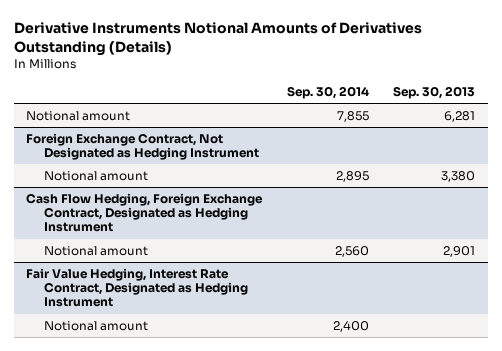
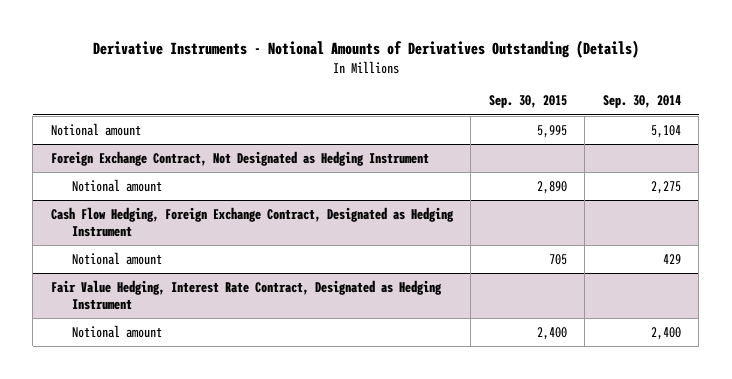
- Derivative Instruments Notional Amounts of Derivatives Outstanding (Details)
+ Derivative Instruments - Notional Amounts of Derivatives Outstanding (Details)
- | Sep. 30, 2014 | Sep. 30, 2013
+ | Sep. 30, 2015 | Sep. 30, 2014
- Notional amount | 7,855 | 6,281
+ Notional amount | 5,995 | 5,104
@ Foreign Exchange Contract, Not Designated as Hedging Instrument
- Notional amount | 2,895 | 3,380
+ Notional amount | 2,890 | 2,275
@ Cash Flow Hedging, Foreign Exchange Contract, Designated as Hedging Instrument
- Notional amount | 2,560 | 2,901
+ Notional amount | 705 | 429

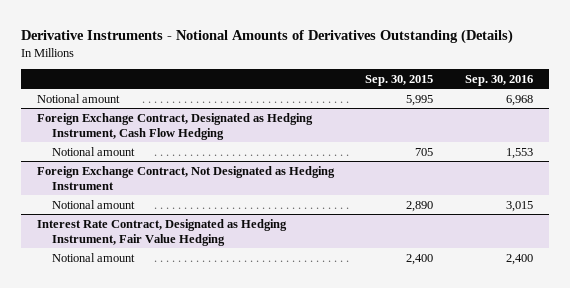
- | Sep. 30, 2015 | Sep. 30, 2014
+ | Sep. 30, 2015 | Sep. 30, 2016
+ Foreign Exchange Contract, Designated as Hedging Instrument, Cash Flow Hedging
+ Notional amount | 705 | 1,553
- Cash Flow Hedging, Foreign Exchange Contract, Designated as Hedging Instrument
- Notional amount | 705 | 429
- Fair Value Hedging, Interest Rate Contract, Designated as Hedging Instrument
+ Interest Rate Contract, Designated as Hedging Instrument, Fair Value Hedging

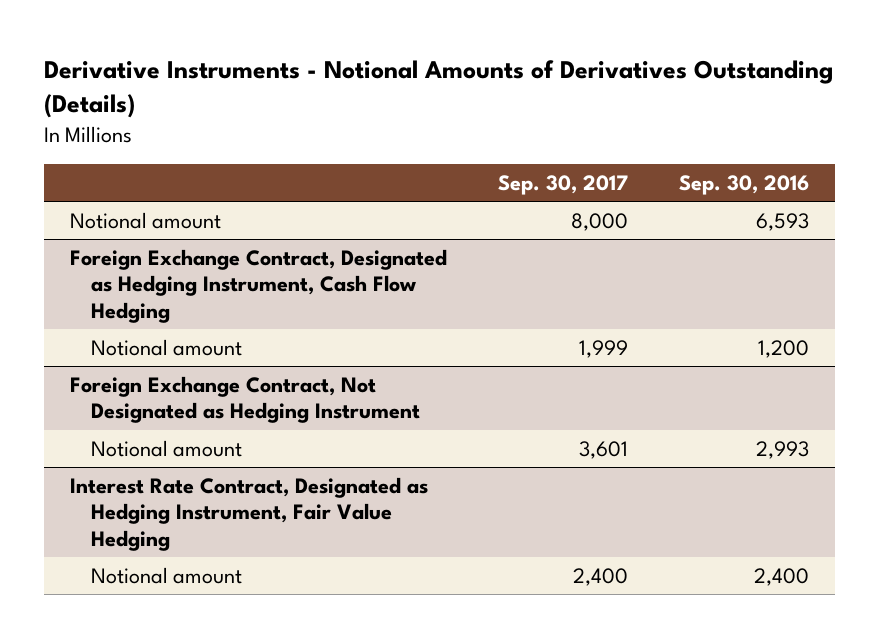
- | Sep. 30, 2015 | Sep. 30, 2016
+ | Sep. 30, 2017 | Sep. 30, 2016
- Notional amount | 5,995 | 6,968
+ Notional amount | 8,000 | 6,593
@ Foreign Exchange Contract, Designated as Hedging Instrument, Cash Flow Hedging
- Notional amount | 705 | 1,553
+ Notional amount | 1,999 | 1,200
@ Foreign Exchange Contract, Not Designated as Hedging Instrument
- Notional amount | 2,890 | 3,015
+ Notional amount | 3,601 | 2,993

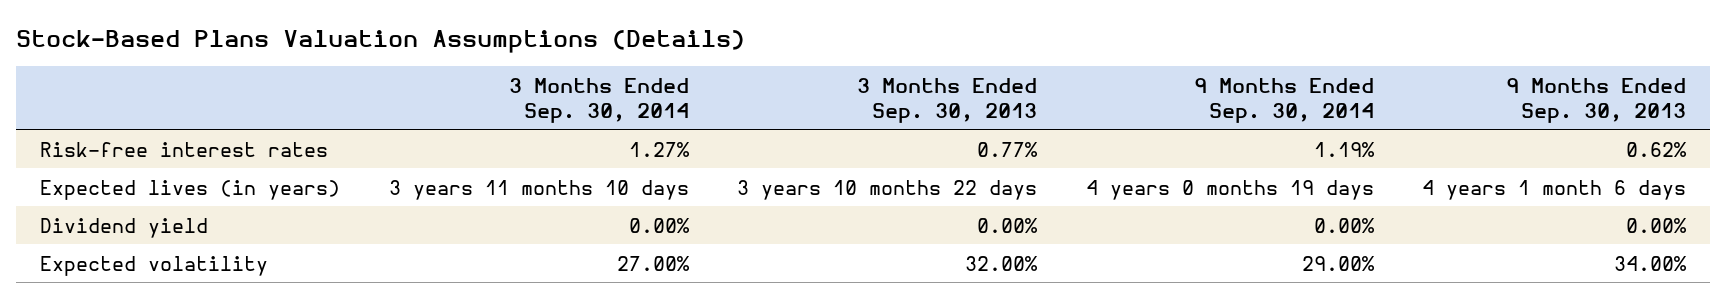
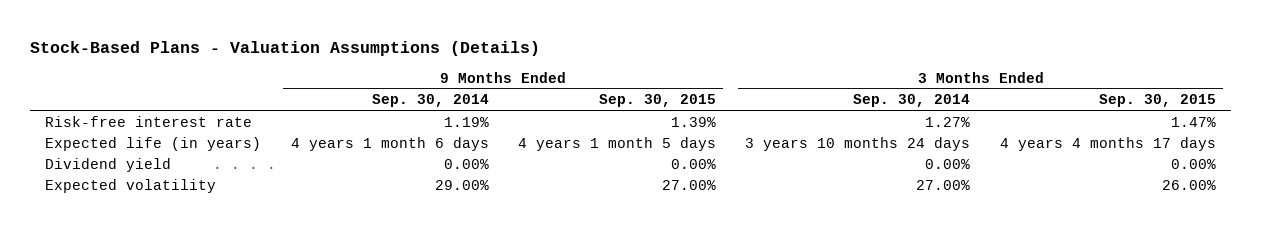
- Stock-Based Plans Valuation Assumptions (Details)
+ Stock-Based Plans - Valuation Assumptions (Details)
- | 3 Months Ended Sep. 30, 2014 | 3 Months Ended Sep. 30, 2013 | 9 Months Ended Sep. 30, 2014 | 9 Months Ended Sep. 30, 2013
+ | 9 Months Ended Sep. 30, 2014 | 9 Months Ended Sep. 30, 2015 | 3 Months Ended Sep. 30, 2014 | 3 Months Ended Sep. 30, 2015
- Risk-free interest rates | 1.27% | 0.77% | 1.19% | 0.62%
- Expected lives (in years) | 3 years 11 months 10 days | 3 years 10 months 22 days | 4 years 0 months 19 days | 4 years 1 month 6 days
+ Risk-free interest rate | 1.19% | 1.39% | 1.27% | 1.47%
+ Expected life (in years) | 4 years 1 month 6 days | 4 years 1 month 5 days | 3 years 10 months 24 days | 4 years 4 months 17 days

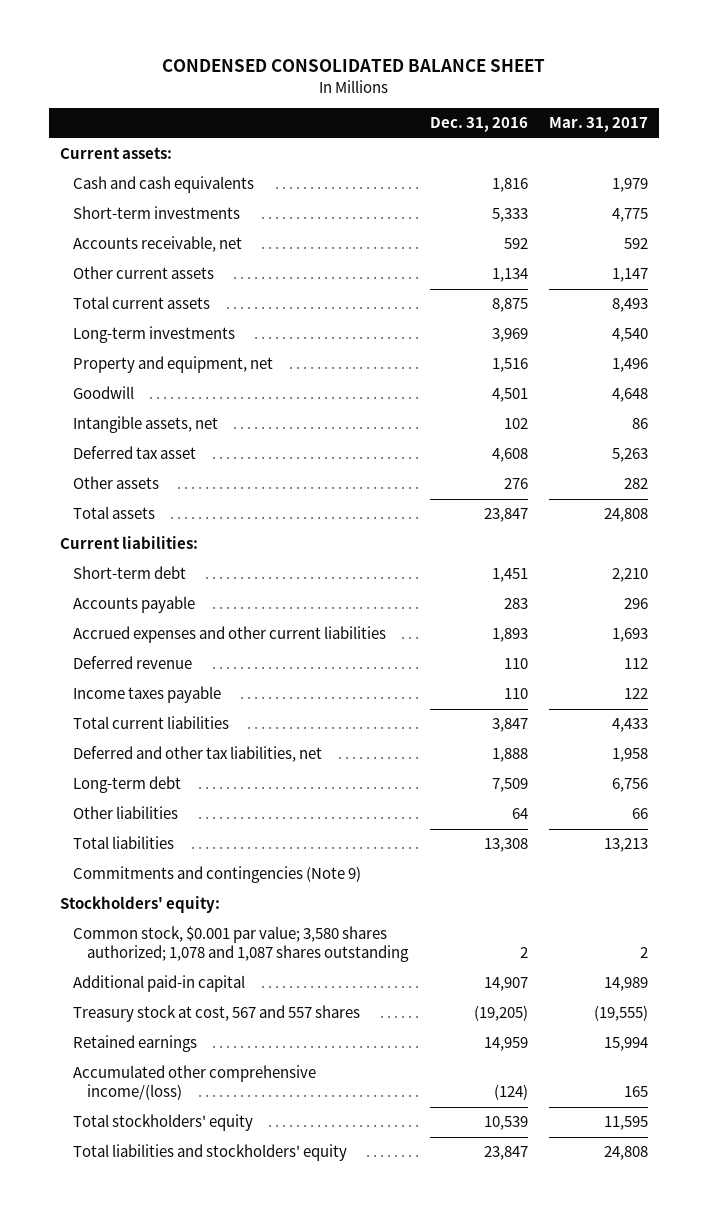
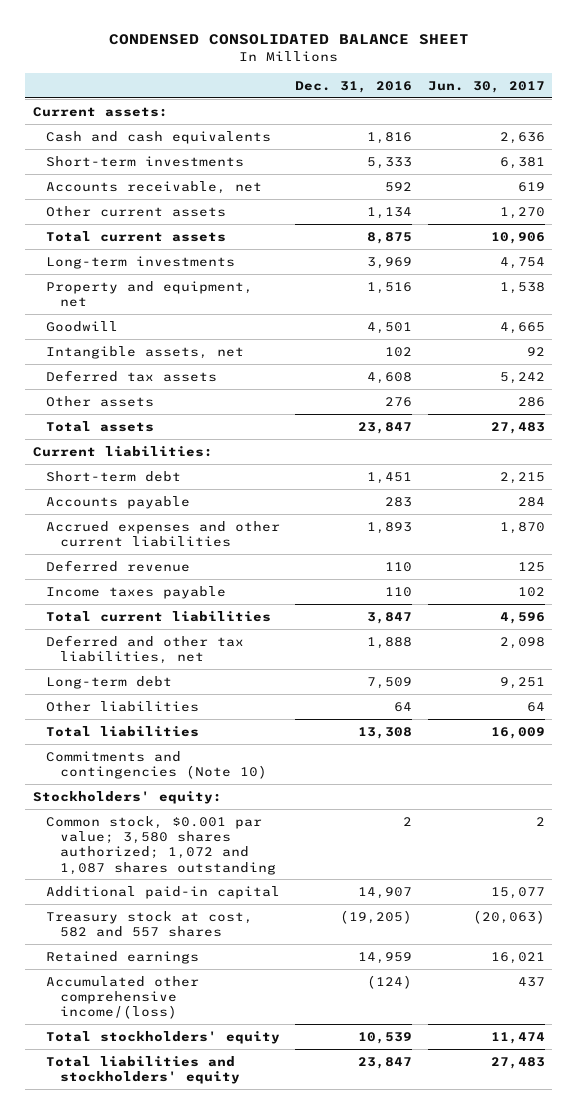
- | Dec. 31, 2016 | Mar. 31, 2017
+ | Dec. 31, 2016 | Jun. 30, 2017
- Deferred tax asset | 4,608 | 5,263
+ Deferred tax assets | 4,608 | 5,242
- Commitments and contingencies (Note 9)
+ Commitments and contingencies (Note 10)
- Common stock, $0.001 par value; 3,580 shares authorized; 1,078 and 1,087 shares outstanding | 2 | 2
+ Common stock, $0.001 par value; 3,580 shares authorized; 1,072 and 1,087 shares outstanding | 2 | 2
- Treasury stock at cost, 567 and 557 shares | (19,205) | (19,555)
+ Treasury stock at cost, 582 and 557 shares | (19,205) | (20,063)

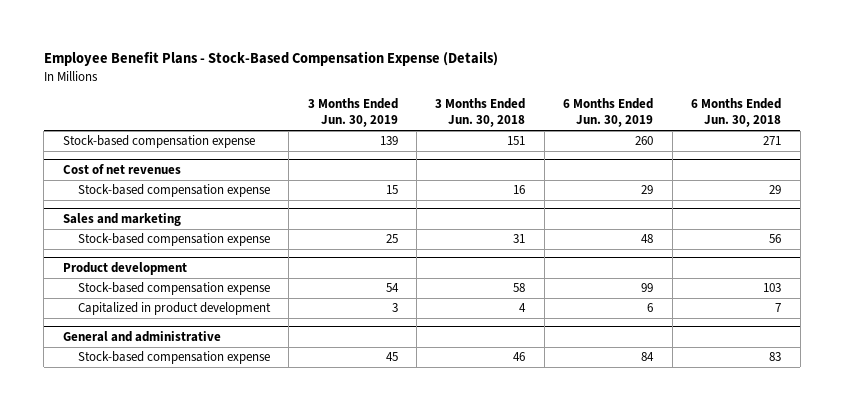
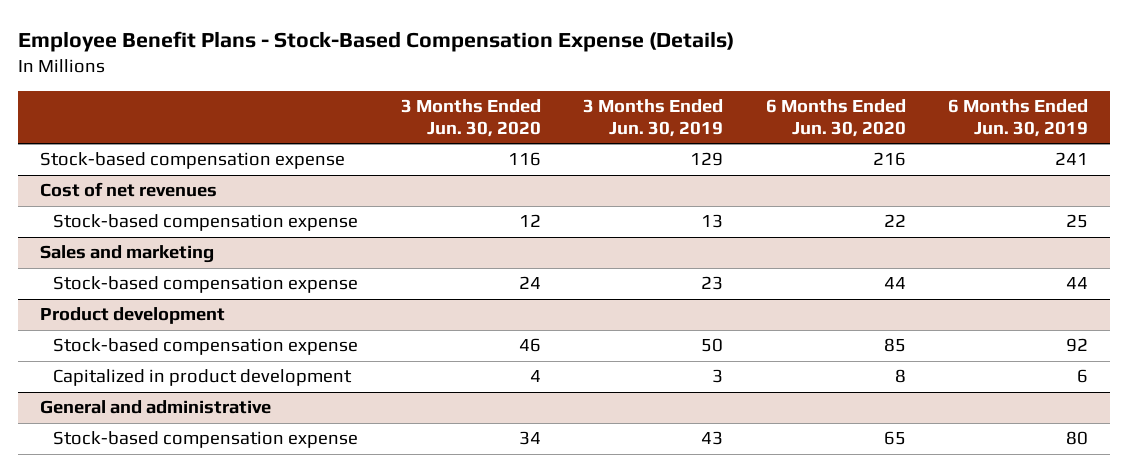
- | 3 Months Ended Jun. 30, 2019 | 3 Months Ended Jun. 30, 2018 | 6 Months Ended Jun. 30, 2019 | 6 Months Ended Jun. 30, 2018
+ | 3 Months Ended Jun. 30, 2020 | 3 Months Ended Jun. 30, 2019 | 6 Months Ended Jun. 30, 2020 | 6 Months Ended Jun. 30, 2019
- Stock-based compensation expense | 139 | 151 | 260 | 271
+ Stock-based compensation expense | 116 | 129 | 216 | 241
@ Cost of net revenues
- Stock-based compensation expense | 15 | 16 | 29 | 29
+ Stock-based compensation expense | 12 | 13 | 22 | 25
@ Sales and marketing
- Stock-based compensation expense | 25 | 31 | 48 | 56
+ Stock-based compensation expense | 24 | 23 | 44 | 44
@ Product development
- Stock-based compensation expense | 54 | 58 | 99 | 103
+ Stock-based compensation expense | 46 | 50 | 85 | 92
@ General and administrative
- Stock-based compensation expense | 45 | 46 | 84 | 83
+ Stock-based compensation expense | 34 | 43 | 65 | 80

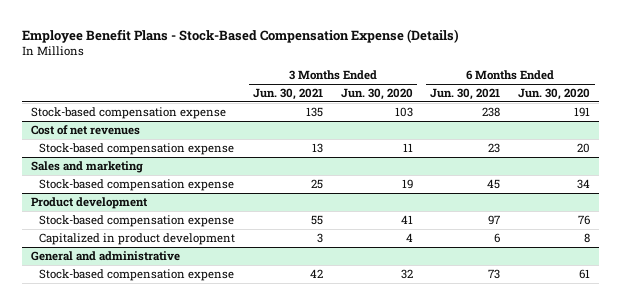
- | 3 Months Ended Jun. 30, 2020 | 3 Months Ended Jun. 30, 2019 | 6 Months Ended Jun. 30, 2020 | 6 Months Ended Jun. 30, 2019
+ | 3 Months Ended Jun. 30, 2021 | 3 Months Ended Jun. 30, 2020 | 6 Months Ended Jun. 30, 2021 | 6 Months Ended Jun. 30, 2020
- Stock-based compensation expense | 116 | 129 | 216 | 241
+ Stock-based compensation expense | 135 | 103 | 238 | 191
@ Cost of net revenues
- Stock-based compensation expense | 12 | 13 | 22 | 25
+ Stock-based compensation expense | 13 | 11 | 23 | 20
@ Sales and marketing
- Stock-based compensation expense | 24 | 23 | 44 | 44
+ Stock-based compensation expense | 25 | 19 | 45 | 34
@ Product development
- Stock-based compensation expense | 46 | 50 | 85 | 92
+ Stock-based compensation expense | 55 | 41 | 97 | 76
@ General and administrative
- Stock-based compensation expense | 34 | 43 | 65 | 80
+ Stock-based compensation expense | 42 | 32 | 73 | 61

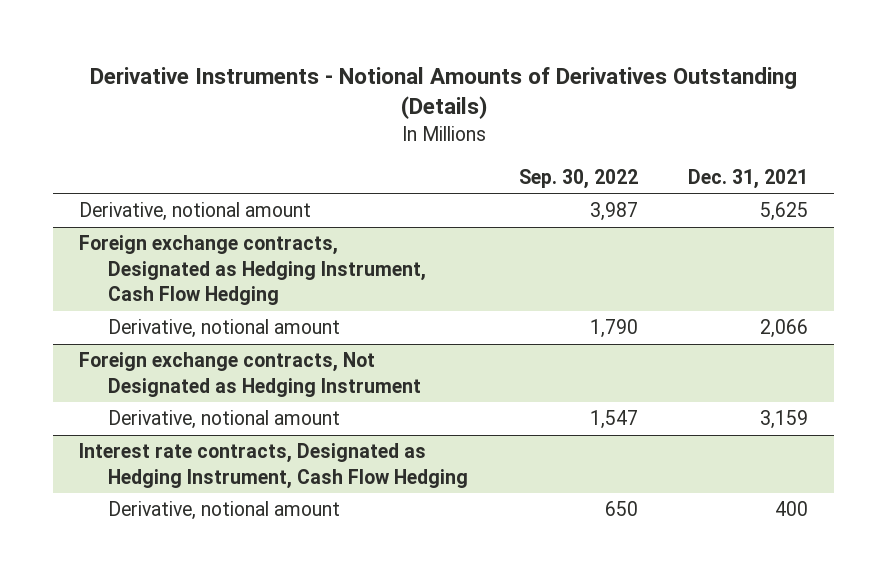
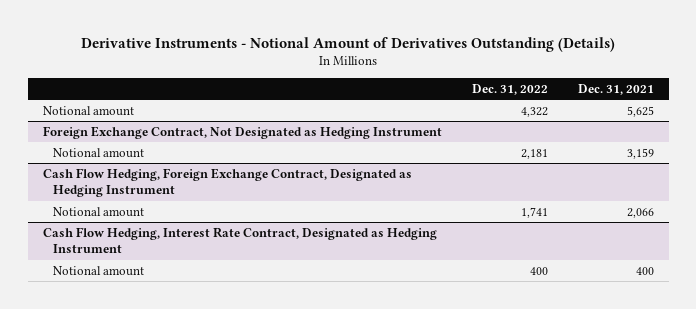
- Derivative Instruments - Notional Amounts of Derivatives Outstanding (Details)
+ Derivative Instruments - Notional Amount of Derivatives Outstanding (Details)
- | Sep. 30, 2022 | Dec. 31, 2021
+ | Dec. 31, 2022 | Dec. 31, 2021
- Derivative, notional amount | 3,987 | 5,625
- Foreign exchange contracts, Designated as Hedging Instrument, Cash Flow Hedging
- Derivative, notional amount | 1,790 | 2,066
- Foreign exchange contracts, Not Designated as Hedging Instrument
- Derivative, notional amount | 1,547 | 3,159
- Interest rate contracts, Designated as Hedging Instrument, Cash Flow Hedging
- Derivative, notional amount | 650 | 400
+ Notional amount | 4,322 | 5,625
+ Foreign Exchange Contract, Not Designated as Hedging Instrument
+ Notional amount | 2,181 | 3,159
+ Cash Flow Hedging, Foreign Exchange Contract, Designated as Hedging Instrument
+ Notional amount | 1,741 | 2,066
+ Cash Flow Hedging, Interest Rate Contract, Designated as Hedging Instrument
+ Notional amount | 400 | 400

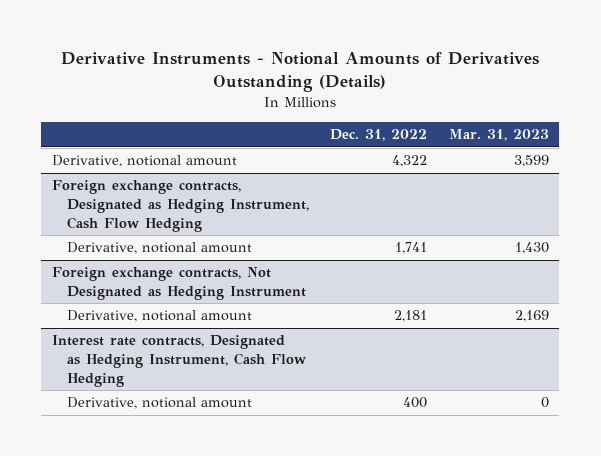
- Derivative Instruments - Notional Amount of Derivatives Outstanding (Details)
+ Derivative Instruments - Notional Amounts of Derivatives Outstanding (Details)
- | Dec. 31, 2022 | Dec. 31, 2021
+ | Dec. 31, 2022 | Mar. 31, 2023
- Notional amount | 4,322 | 5,625
- Foreign Exchange Contract, Not Designated as Hedging Instrument
- Notional amount | 2,181 | 3,159
- Cash Flow Hedging, Foreign Exchange Contract, Designated as Hedging Instrument
- Notional amount | 1,741 | 2,066
- Cash Flow Hedging, Interest Rate Contract, Designated as Hedging Instrument
- Notional amount | 400 | 400
+ Derivative, notional amount | 4,322 | 3,599
+ Foreign exchange contracts, Designated as Hedging Instrument, Cash Flow Hedging
+ Derivative, notional amount | 1,741 | 1,430
+ Foreign exchange contracts, Not Designated as Hedging Instrument
+ Derivative, notional amount | 2,181 | 2,169
+ Interest rate contracts, Designated as Hedging Instrument, Cash Flow Hedging
+ Derivative, notional amount | 400 | 0

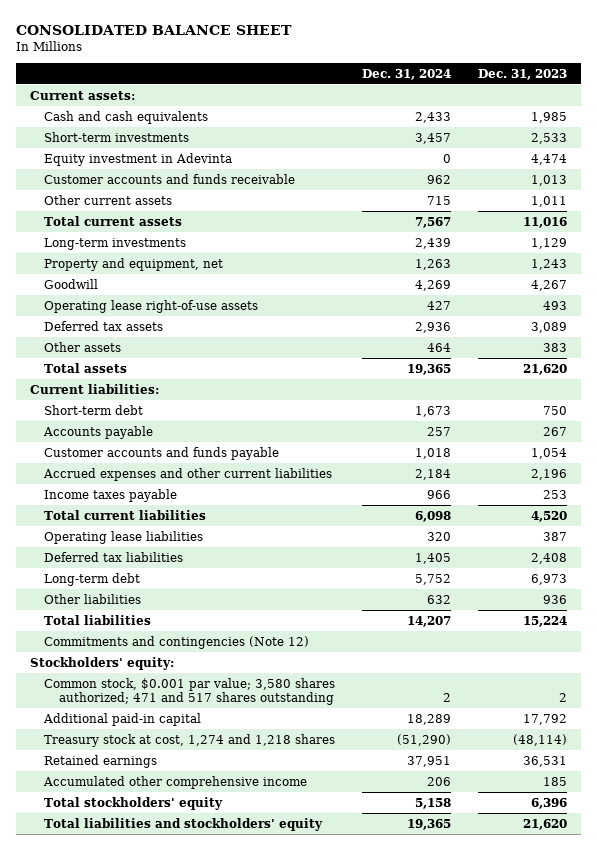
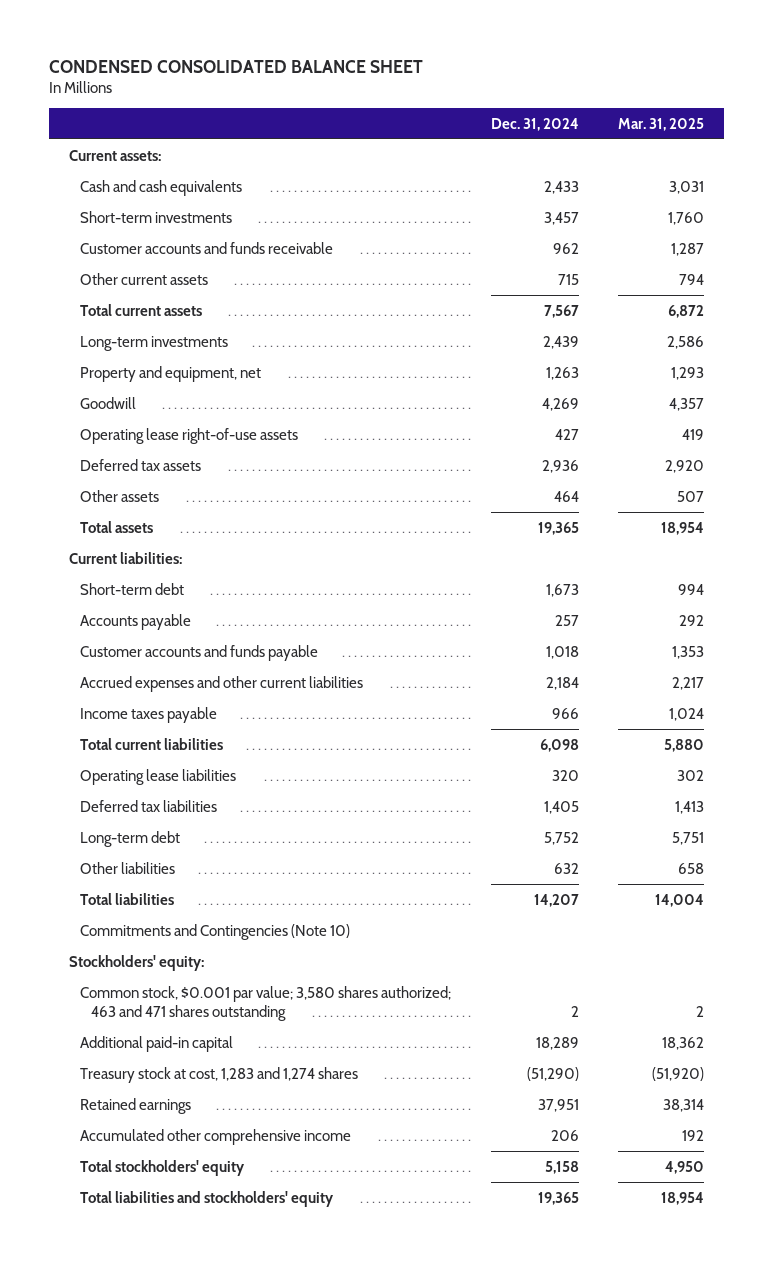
- CONSOLIDATED BALANCE SHEET
+ CONDENSED CONSOLIDATED BALANCE SHEET
- | Dec. 31, 2024 | Dec. 31, 2023
+ | Dec. 31, 2024 | Mar. 31, 2025
- Equity investment in Adevinta | 0 | 4,474
- Commitments and contingencies (Note 12)
+ Commitments and Contingencies (Note 10)
- Common stock, $0.001 par value; 3,580 shares authorized; 471 and 517 shares outstanding | 2 | 2
+ Common stock, $0.001 par value; 3,580 shares authorized; 463 and 471 shares outstanding | 2 | 2
- Treasury stock at cost, 1,274 and 1,218 shares | (51,290) | (48,114)
+ Treasury stock at cost, 1,283 and 1,274 shares | (51,290) | (51,920)

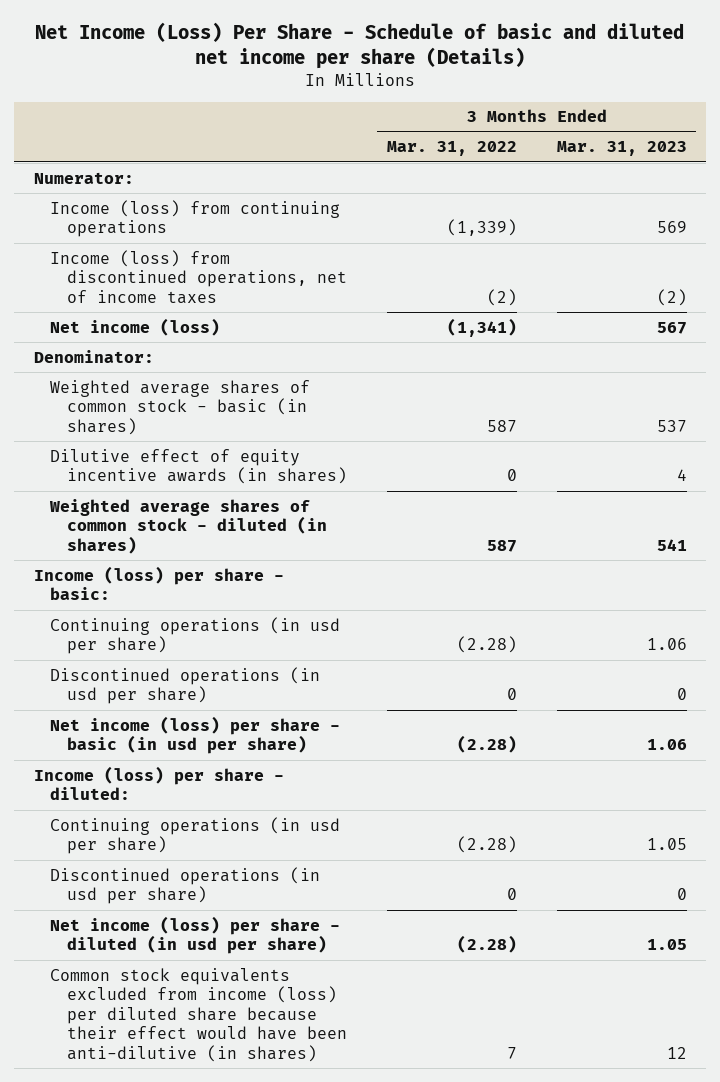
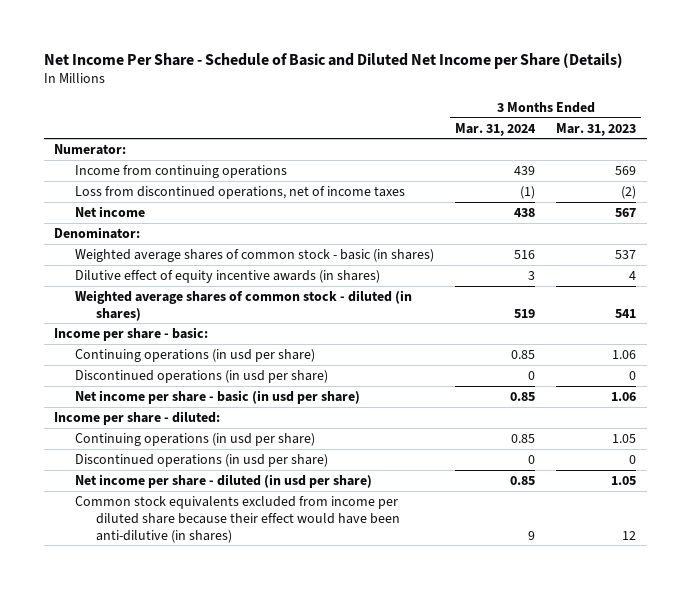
- Net Income (Loss) Per Share - Schedule of basic and diluted net income per share (Details)
+ Net Income Per Share - Schedule of Basic and Diluted Net Income per Share (Details)
- | 3 Months Ended Mar. 31, 2022 | 3 Months Ended Mar. 31, 2023
+ | 3 Months Ended Mar. 31, 2024 | 3 Months Ended Mar. 31, 2023
- Income (loss) from continuing operations | (1,339) | 569
- Income (loss) from discontinued operations, net of income taxes | (2) | (2)
- Net income (loss) | (1,341) | 567
+ Income from continuing operations | 439 | 569
+ Loss from discontinued operations, net of income taxes | (1) | (2)
+ Net income | 438 | 567
- Income (loss) per share - basic:
+ Income per share - basic:
- Net income (loss) per share - basic (in usd per share) | (2.28) | 1.06
- Income (loss) per share - diluted:
+ Net income per share - basic (in usd per share) | 0.85 | 1.06
+ Income per share - diluted:
- Net income (loss) per share - diluted (in usd per share) | (2.28) | 1.05
- Common stock equivalents excluded from income (loss) per diluted share because their effect would have been anti-dilutive (in shares) | 7 | 12
+ Net income per share - diluted (in usd per share) | 0.85 | 1.05
+ Common stock equivalents excluded from income per diluted share because their effect would have been anti-dilutive (in shares) | 9 | 12

